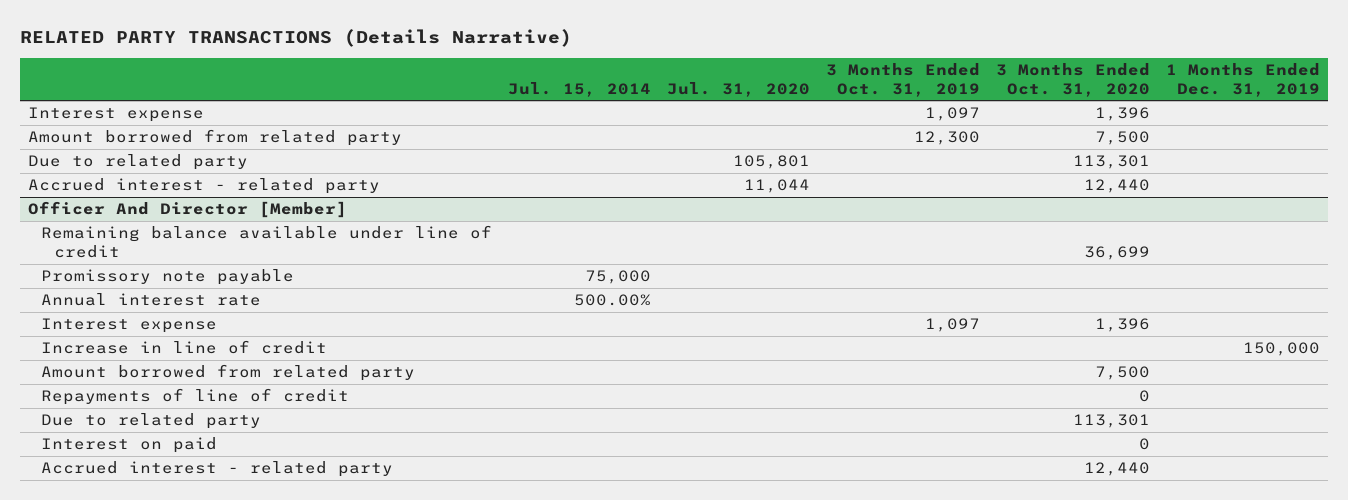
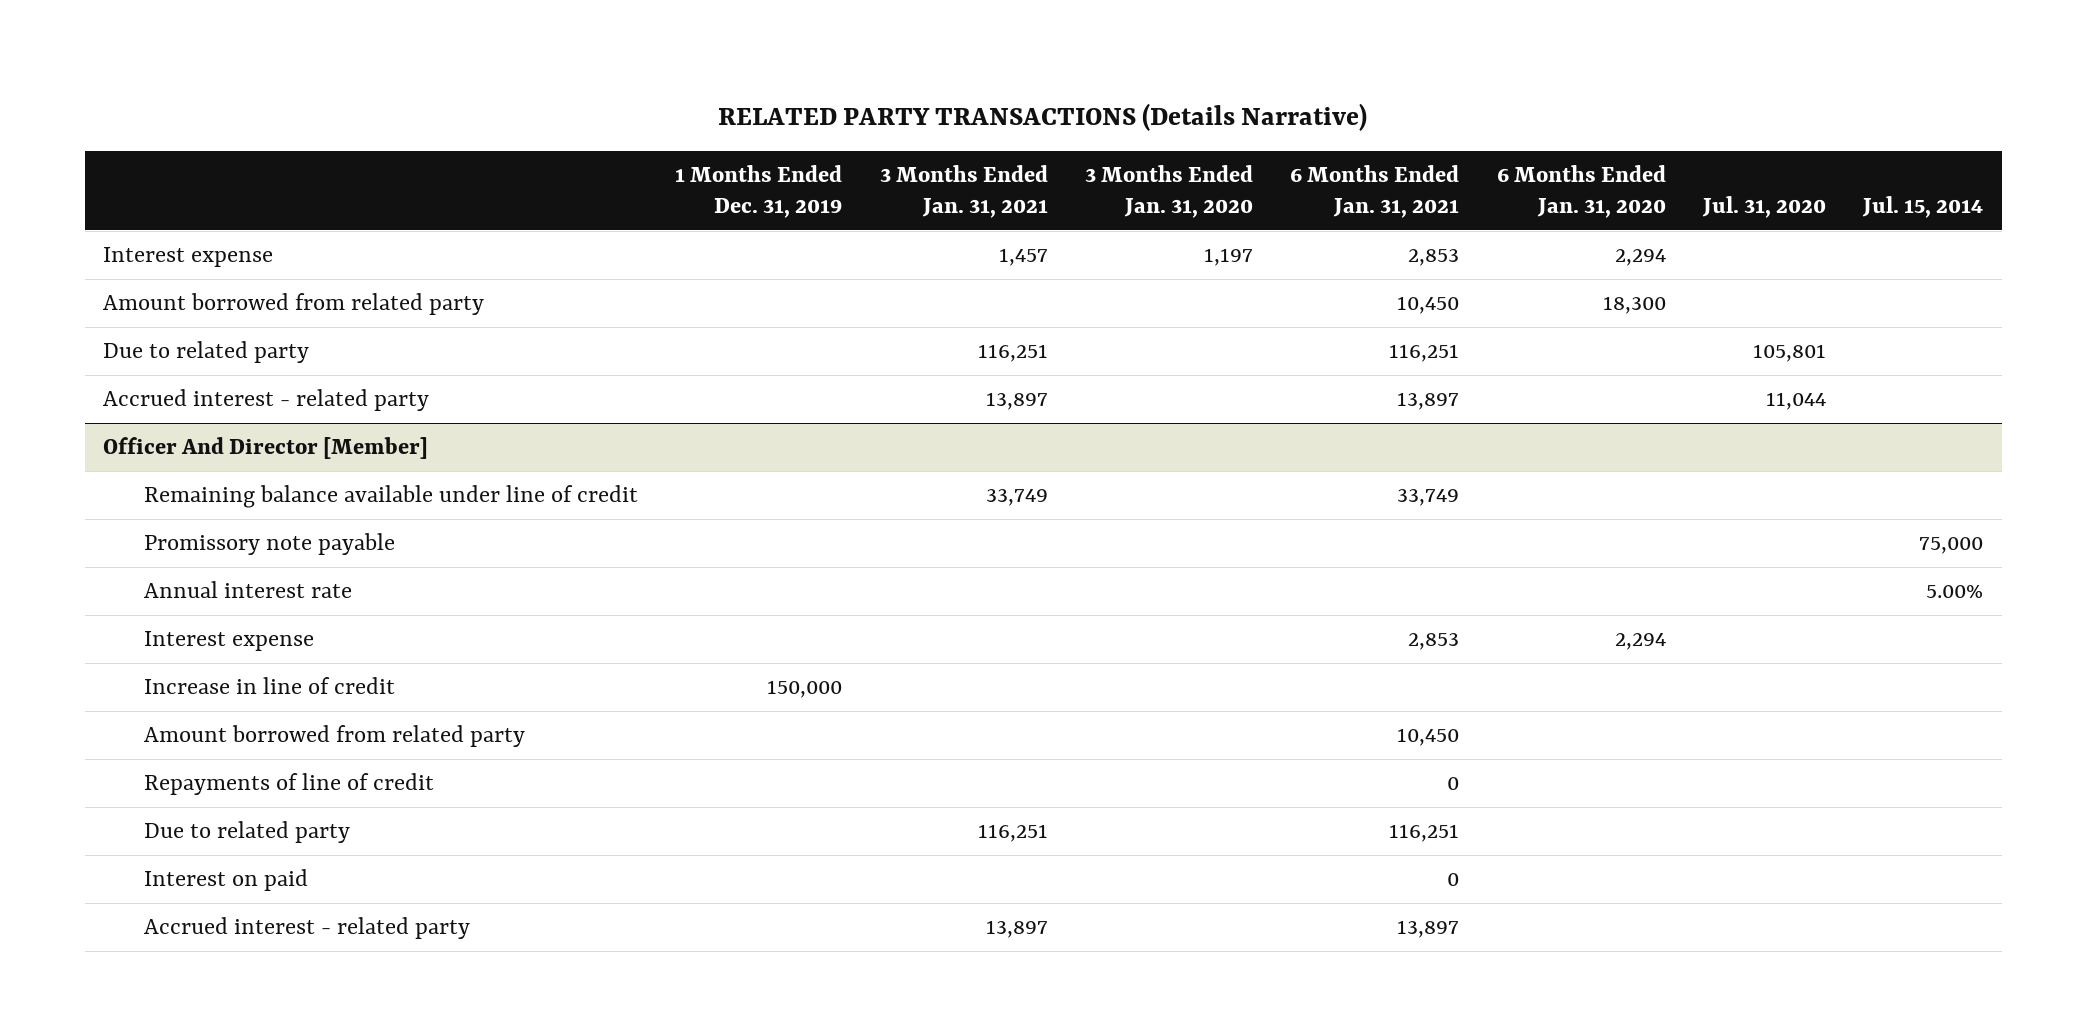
- | Jul. 15, 2014 | Jul. 31, 2020 | 3 Months Ended Oct. 31, 2019 | 3 Months Ended Oct. 31, 2020 | 1 Months Ended Dec. 31, 2019
+ | 1 Months Ended Dec. 31, 2019 | 3 Months Ended Jan. 31, 2021 | 3 Months Ended Jan. 31, 2020 | 6 Months Ended Jan. 31, 2021 | 6 Months Ended Jan. 31, 2020 | Jul. 31, 2020 | Jul. 15, 2014
@ Officer And Director [Member]
- Annual interest rate | 500.00% | | | |
+ Annual interest rate | | | | | | | 5.00%

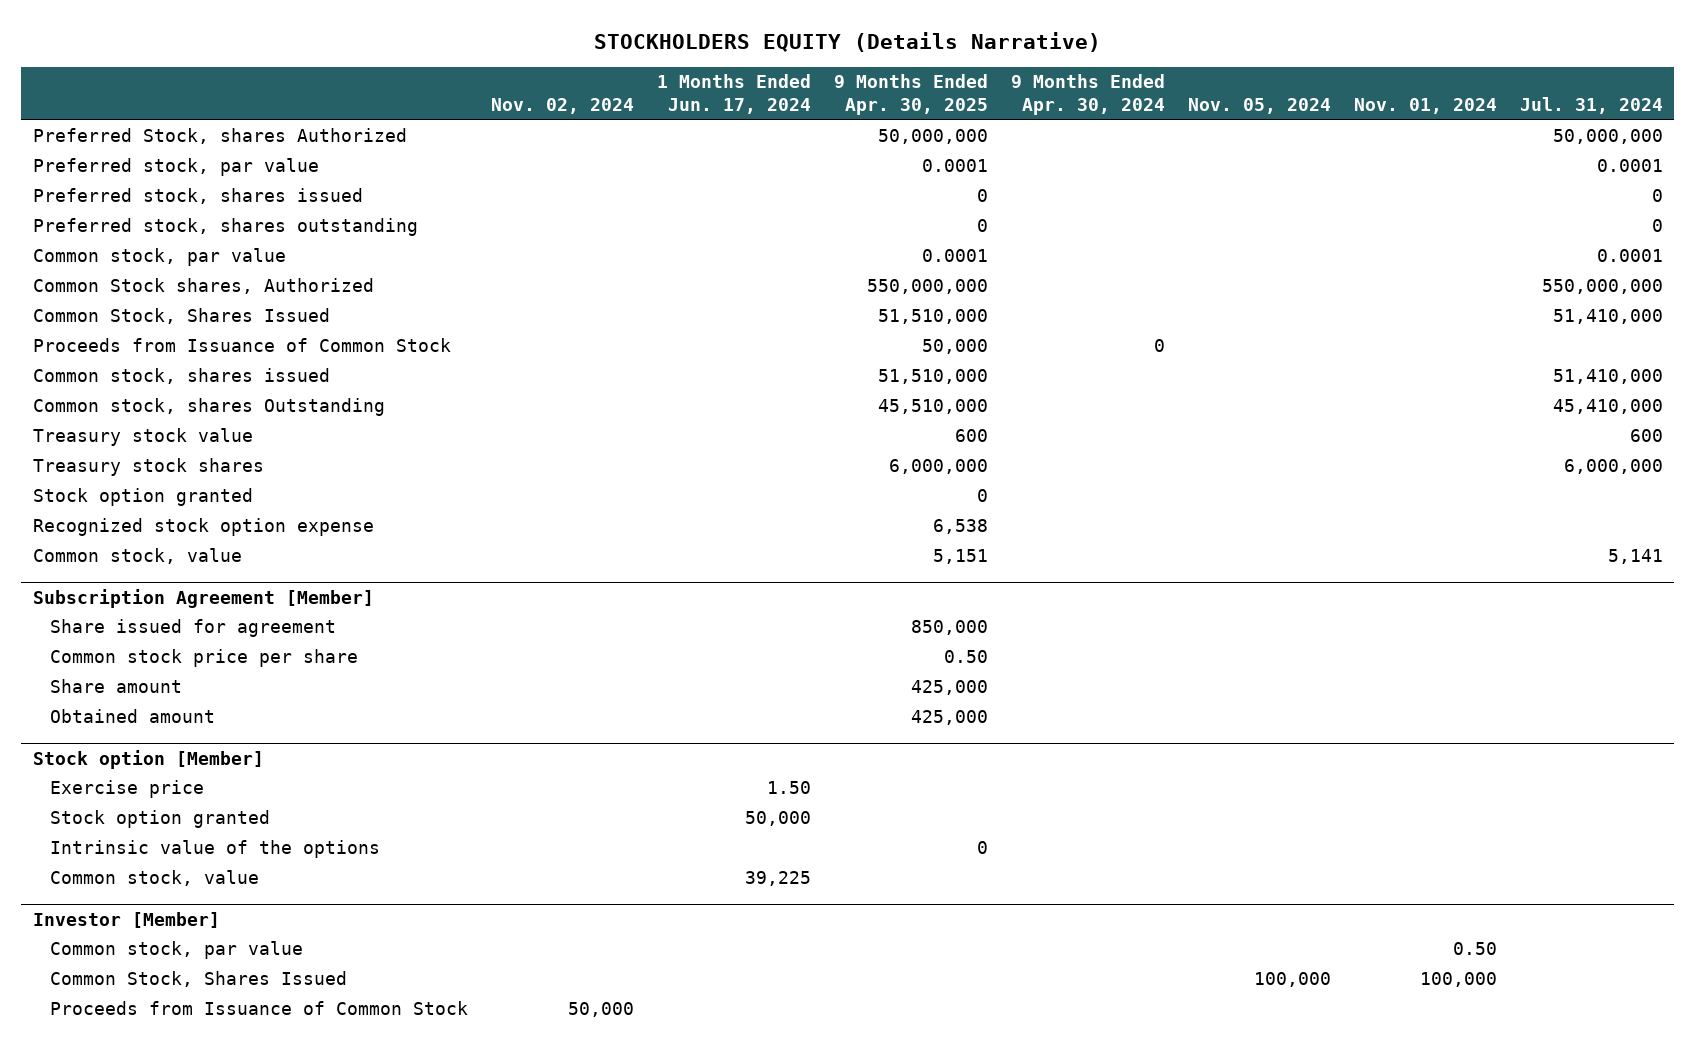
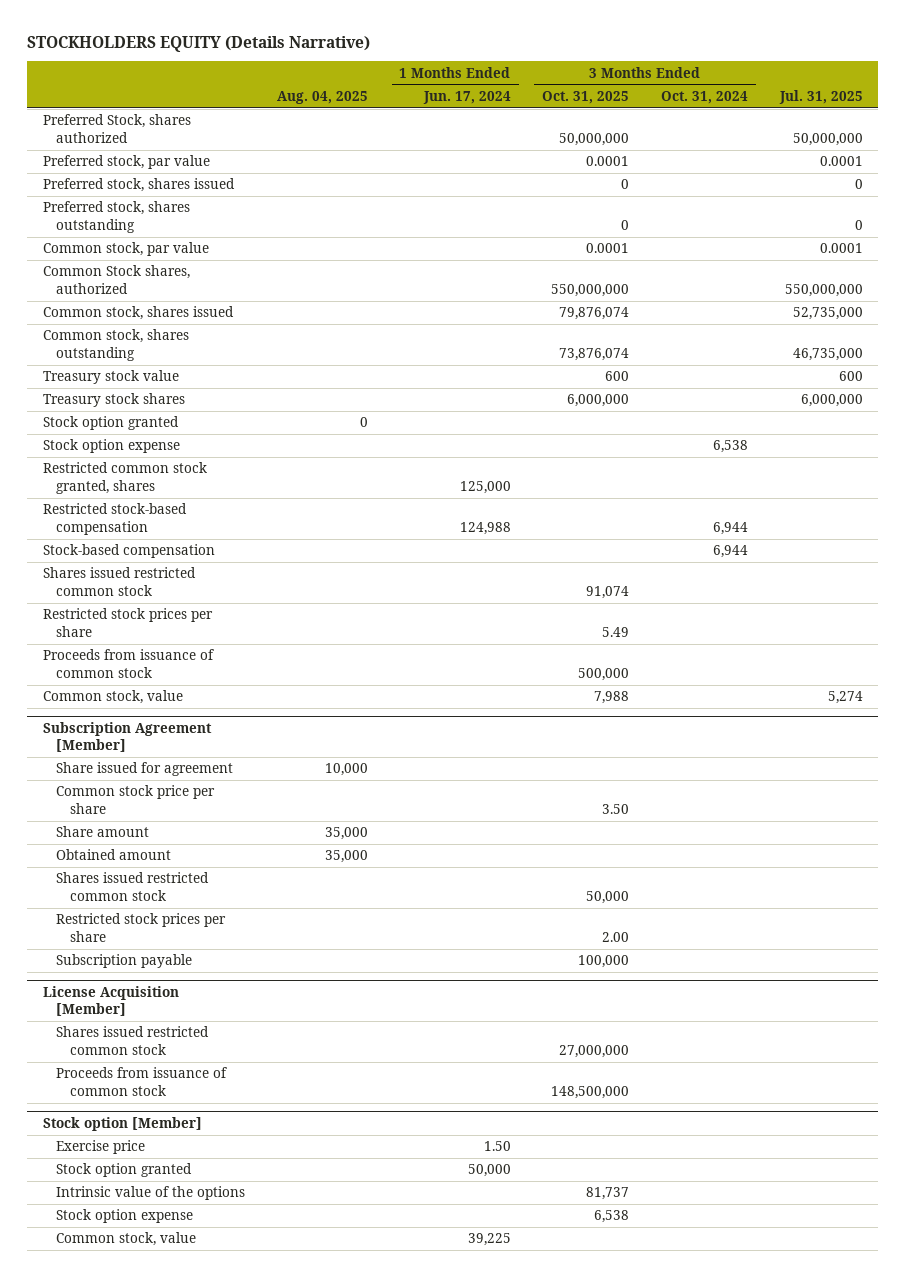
- | Nov. 02, 2024 | 1 Months Ended Jun. 17, 2024 | 9 Months Ended Apr. 30, 2025 | 9 Months Ended Apr. 30, 2024 | Nov. 05, 2024 | Nov. 01, 2024 | Jul. 31, 2024
+ | Aug. 04, 2025 | 1 Months Ended Jun. 17, 2024 | 3 Months Ended Oct. 31, 2025 | 3 Months Ended Oct. 31, 2024 | Jul. 31, 2025
- Preferred Stock, shares Authorized | | | 50,000,000 | | | | 50,000,000
+ Preferred Stock, shares authorized | | | 50,000,000 | | 50,000,000
- Common Stock shares, Authorized | | | 550,000,000 | | | | 550,000,000
- Common Stock, Shares Issued | | | 51,510,000 | | | | 51,410,000
- Proceeds from Issuance of Common Stock | | | 50,000 | 0 | | |
+ Common Stock shares, authorized | | | 550,000,000 | | 550,000,000
- Common stock, shares Outstanding | | | 45,510,000 | | | | 45,410,000
+ Common stock, shares outstanding | | | 73,876,074 | | 46,735,000
- Recognized stock option expense | | | 6,538 | | | |
+ Stock option expense | | | | 6,538 |
+ Restricted common stock granted, shares | | 125,000 | | |
+ Restricted stock-based compensation | | 124,988 | | 6,944 |
+ Stock-based compensation | | | | 6,944 |
+ Shares issued restricted common stock | | | 91,074 | |
+ Restricted stock prices per share | | | 5.49 | |
+ Proceeds from issuance of common stock | | | 500,000 | |
@ Subscription Agreement [Member]
+ Shares issued restricted common stock | | | 50,000 | |
+ Restricted stock prices per share | | | 2.00 | |
+ Subscription payable | | | 100,000 | |
+ License Acquisition [Member]
+ Shares issued restricted common stock | | | 27,000,000 | |
+ Proceeds from issuance of common stock | | | 148,500,000 | |
@ Stock option [Member]
+ Stock option expense | | | 6,538 | |
- Investor [Member]
- Common stock, par value | | | | | | 0.50 |
- Common Stock, Shares Issued | | | | | 100,000 | 100,000 |
- Proceeds from Issuance of Common Stock | 50,000 | | | | | |

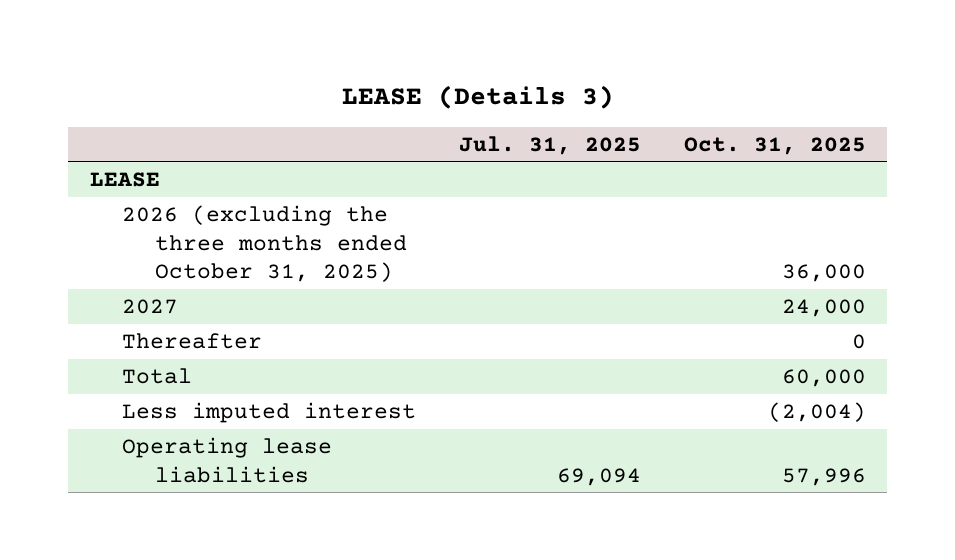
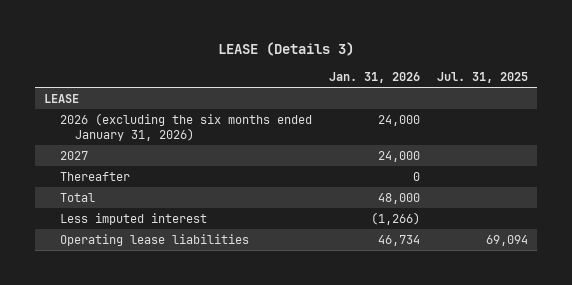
- | Jul. 31, 2025 | Oct. 31, 2025
+ | Jan. 31, 2026 | Jul. 31, 2025
- 2026 (excluding the three months ended October 31, 2025) | | 36,000
+ 2026 (excluding the six months ended January 31, 2026) | 24,000 |

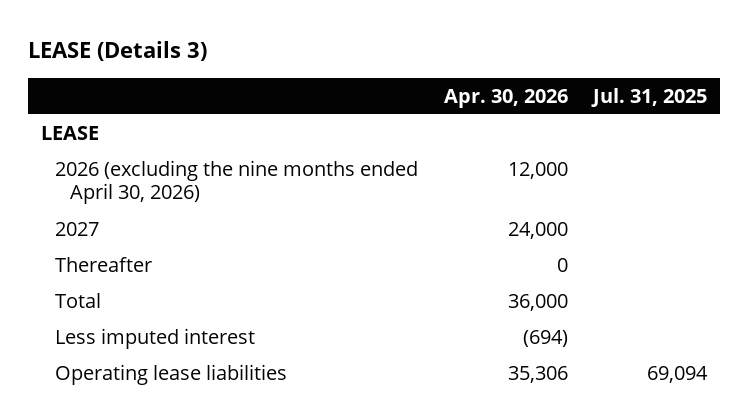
- | Jan. 31, 2026 | Jul. 31, 2025
+ | Apr. 30, 2026 | Jul. 31, 2025
- 2026 (excluding the six months ended January 31, 2026) | 24,000 |
+ 2026 (excluding the nine months ended April 30, 2026) | 12,000 |

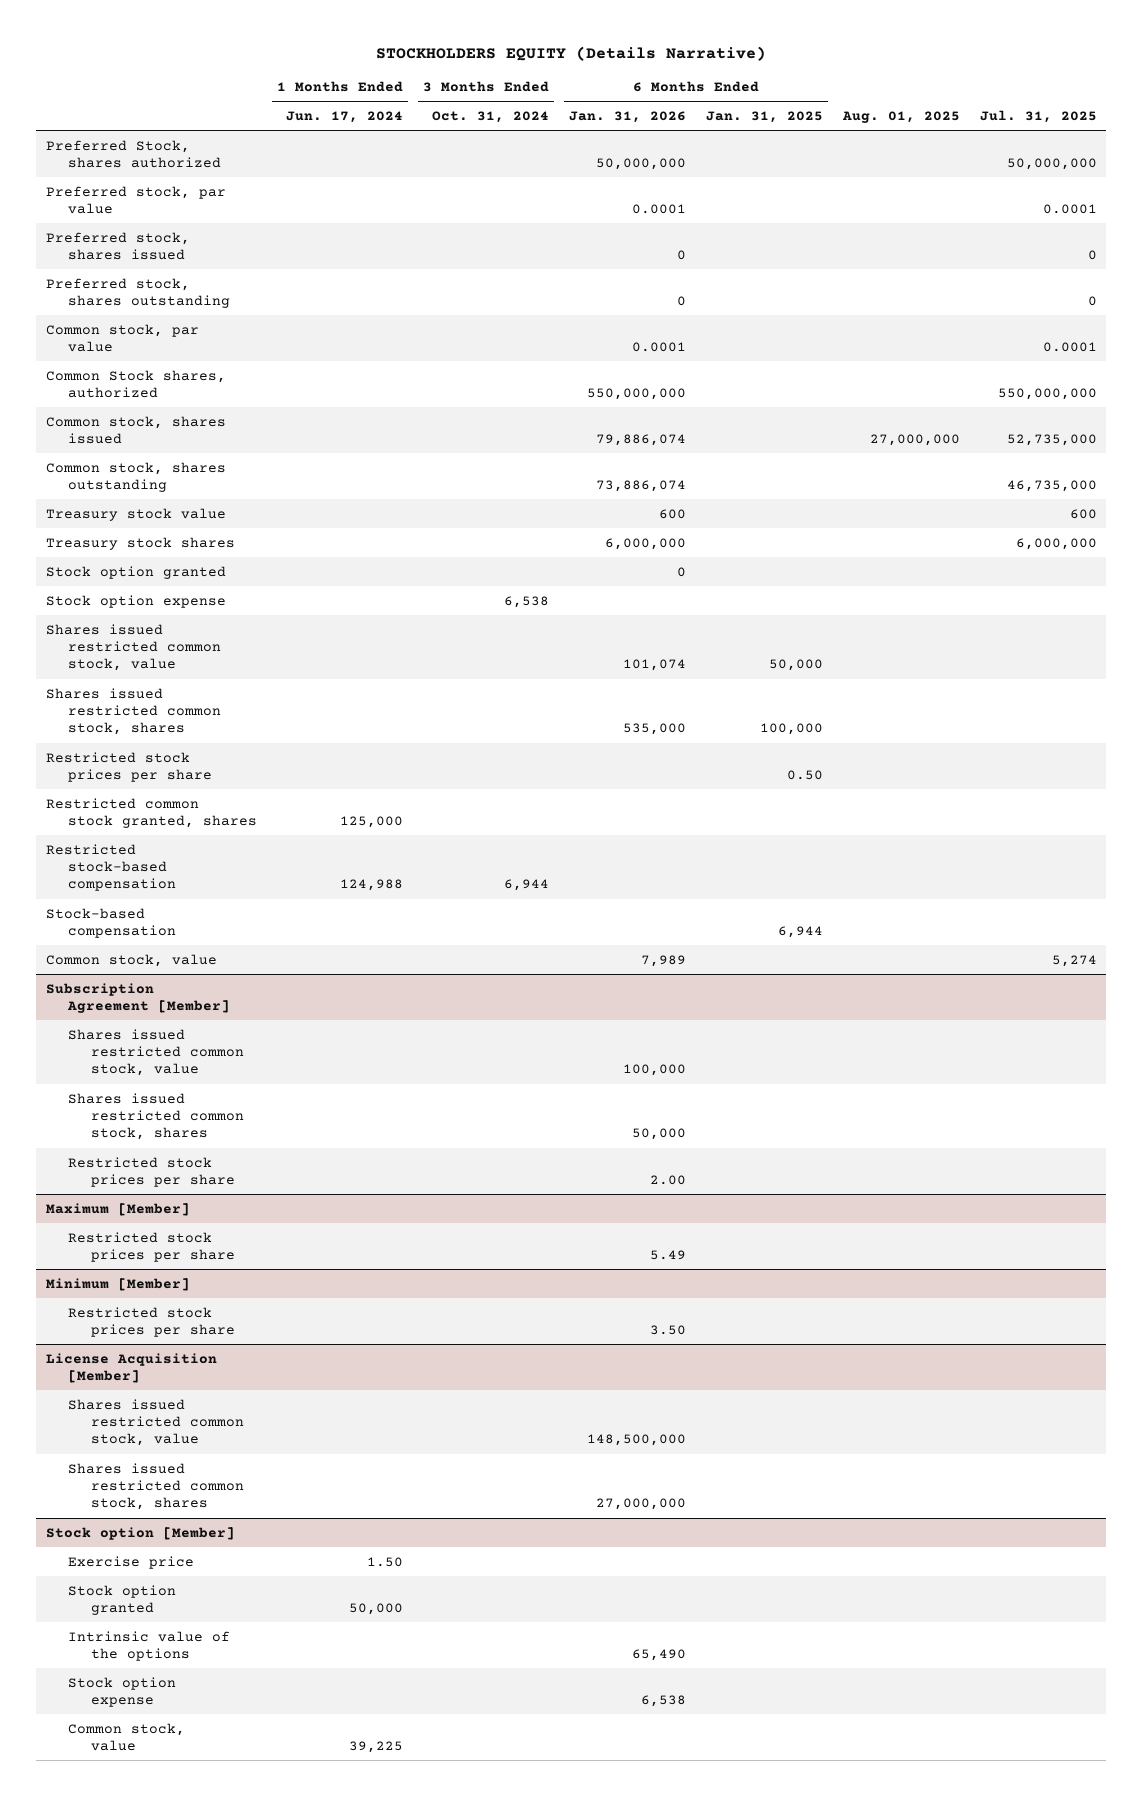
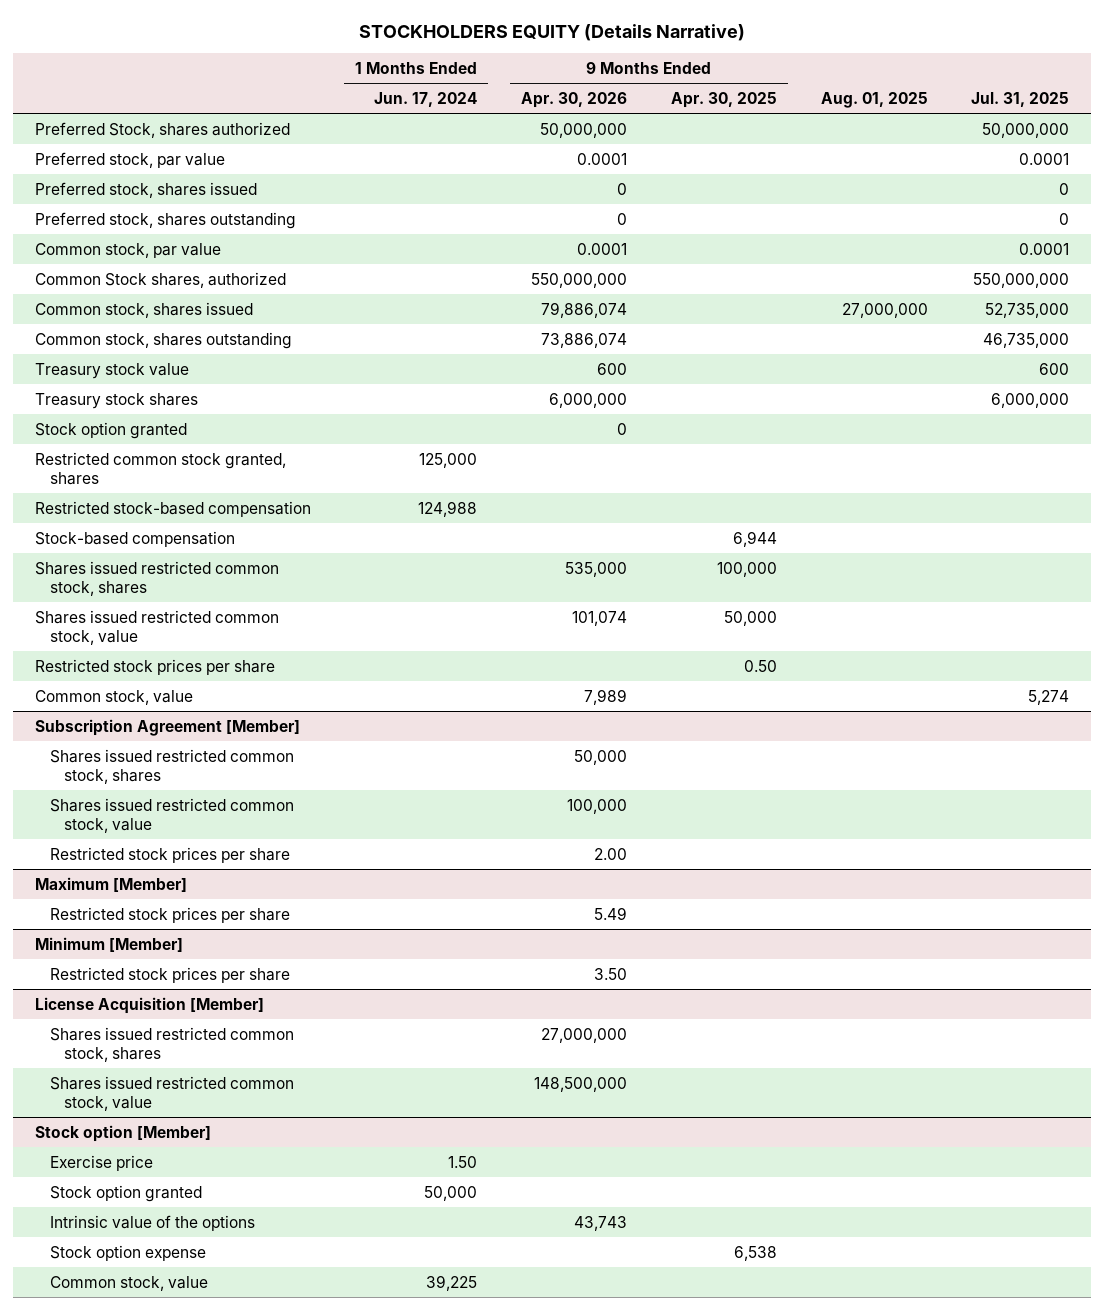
- | 1 Months Ended Jun. 17, 2024 | 3 Months Ended Oct. 31, 2024 | 6 Months Ended Jan. 31, 2026 | 6 Months Ended Jan. 31, 2025 | Aug. 01, 2025 | Jul. 31, 2025
+ | 1 Months Ended Jun. 17, 2024 | 9 Months Ended Apr. 30, 2026 | 9 Months Ended Apr. 30, 2025 | Aug. 01, 2025 | Jul. 31, 2025
- Stock option expense | | 6,538 | | | |
moved down: Shares issued restricted common stock, shares | | 535,000 | 100,000 | |
moved down: Shares issued restricted common stock, value | | 101,074 | 50,000 | |
moved down: Restricted stock prices per share | | | 0.50 | |
@ Subscription Agreement [Member]
moved down: Shares issued restricted common stock, value | | 100,000 | | |
@ License Acquisition [Member]
moved down: Shares issued restricted common stock, value | | 148,500,000 | | |

